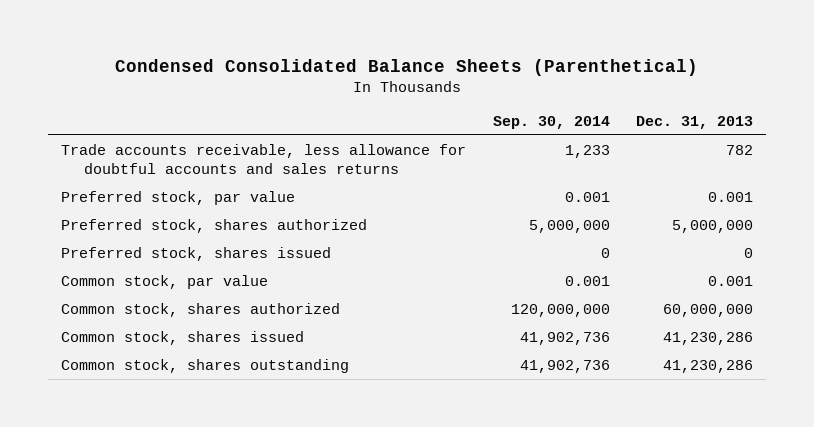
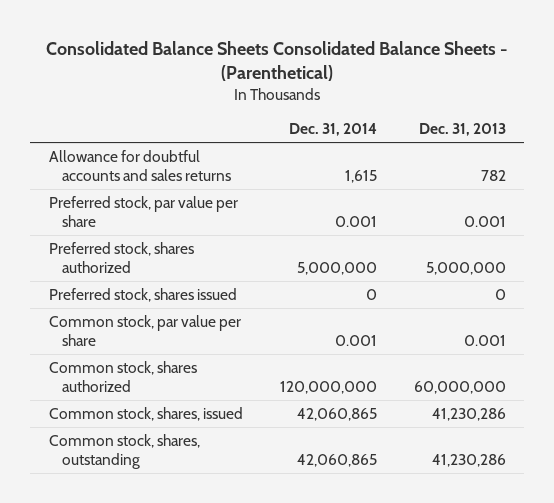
- Condensed Consolidated Balance Sheets (Parenthetical)
+ Consolidated Balance Sheets Consolidated Balance Sheets - (Parenthetical)
- | Sep. 30, 2014 | Dec. 31, 2013
+ | Dec. 31, 2014 | Dec. 31, 2013
- Trade accounts receivable, less allowance for doubtful accounts and sales returns | 1,233 | 782
- Preferred stock, par value | 0.001 | 0.001
+ Allowance for doubtful accounts and sales returns | 1,615 | 782
+ Preferred stock, par value per share | 0.001 | 0.001
- Common stock, par value | 0.001 | 0.001
+ Common stock, par value per share | 0.001 | 0.001
- Common stock, shares issued | 41,902,736 | 41,230,286
- Common stock, shares outstanding | 41,902,736 | 41,230,286
+ Common stock, shares, issued | 42,060,865 | 41,230,286
+ Common stock, shares, outstanding | 42,060,865 | 41,230,286

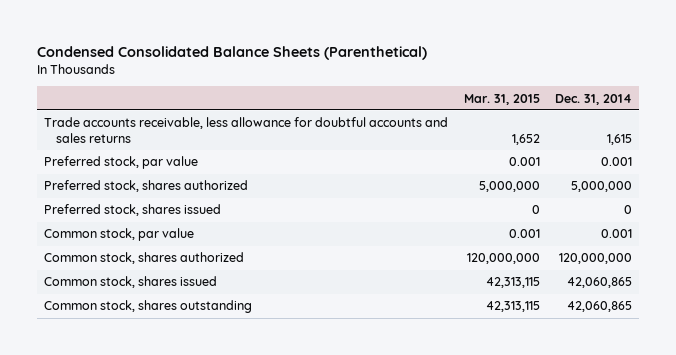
- Consolidated Balance Sheets Consolidated Balance Sheets - (Parenthetical)
+ Condensed Consolidated Balance Sheets (Parenthetical)
- | Dec. 31, 2014 | Dec. 31, 2013
+ | Mar. 31, 2015 | Dec. 31, 2014
- Allowance for doubtful accounts and sales returns | 1,615 | 782
- Preferred stock, par value per share | 0.001 | 0.001
+ Trade accounts receivable, less allowance for doubtful accounts and sales returns | 1,652 | 1,615
+ Preferred stock, par value | 0.001 | 0.001
- Common stock, par value per share | 0.001 | 0.001
+ Common stock, par value | 0.001 | 0.001
- Common stock, shares, issued | 42,060,865 | 41,230,286
- Common stock, shares, outstanding | 42,060,865 | 41,230,286
+ Common stock, shares issued | 42,313,115 | 42,060,865
+ Common stock, shares outstanding | 42,313,115 | 42,060,865

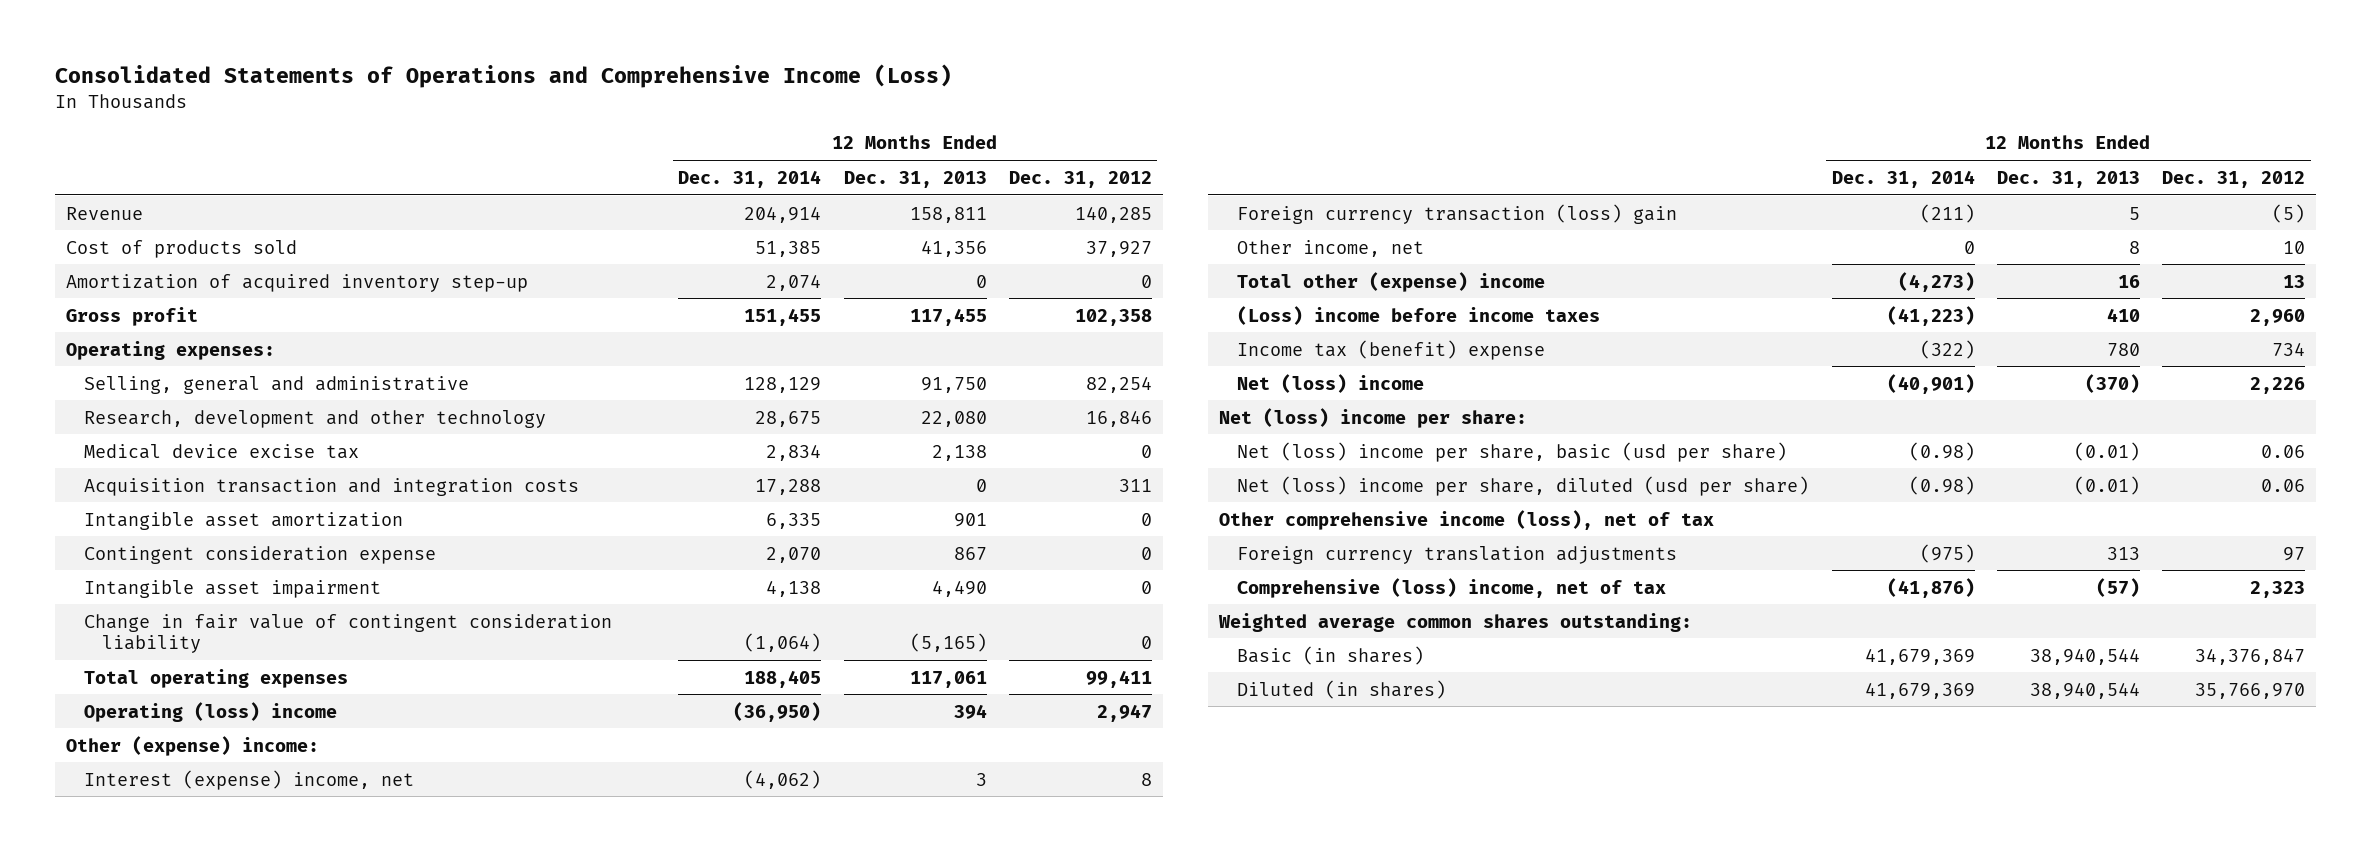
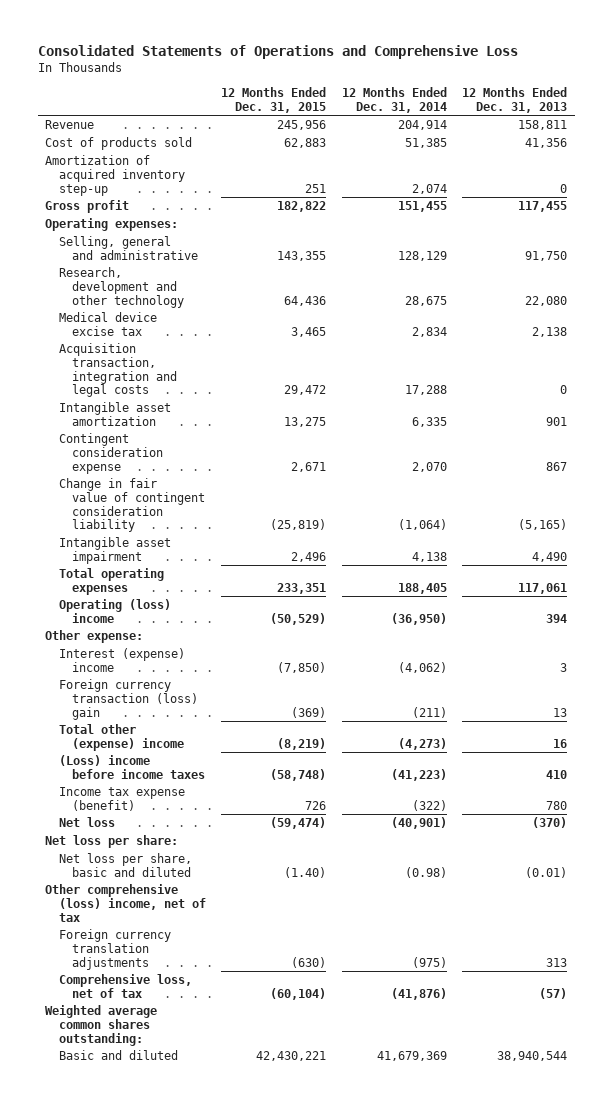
- Consolidated Statements of Operations and Comprehensive Income (Loss)
+ Consolidated Statements of Operations and Comprehensive Loss
- | 12 Months Ended Dec. 31, 2014 | 12 Months Ended Dec. 31, 2013 | 12 Months Ended Dec. 31, 2012
+ | 12 Months Ended Dec. 31, 2015 | 12 Months Ended Dec. 31, 2014 | 12 Months Ended Dec. 31, 2013
- Acquisition transaction and integration costs | 17,288 | 0 | 311
+ Acquisition transaction, integration and legal costs | 29,472 | 17,288 | 0
moved down: Intangible asset impairment | 2,496 | 4,138 | 4,490
- Other (expense) income:
- Interest (expense) income, net | (4,062) | 3 | 8
- Foreign currency transaction (loss) gain | (211) | 5 | (5)
- Other income, net | 0 | 8 | 10
+ Other expense:
+ Interest (expense) income | (7,850) | (4,062) | 3
+ Foreign currency transaction (loss) gain | (369) | (211) | 13
- Income tax (benefit) expense | (322) | 780 | 734
- Net (loss) income | (40,901) | (370) | 2,226
- Net (loss) income per share:
- Net (loss) income per share, basic (usd per share) | (0.98) | (0.01) | 0.06
- Net (loss) income per share, diluted (usd per share) | (0.98) | (0.01) | 0.06
- Other comprehensive income (loss), net of tax
+ Income tax expense (benefit) | 726 | (322) | 780
+ Net loss | (59,474) | (40,901) | (370)
+ Net loss per share:
+ Net loss per share, basic and diluted | (1.40) | (0.98) | (0.01)
+ Other comprehensive (loss) income, net of tax
- Comprehensive (loss) income, net of tax | (41,876) | (57) | 2,323
+ Comprehensive loss, net of tax | (60,104) | (41,876) | (57)
- Basic (in shares) | 41,679,369 | 38,940,544 | 34,376,847
- Diluted (in shares) | 41,679,369 | 38,940,544 | 35,766,970
+ Basic and diluted | 42,430,221 | 41,679,369 | 38,940,544

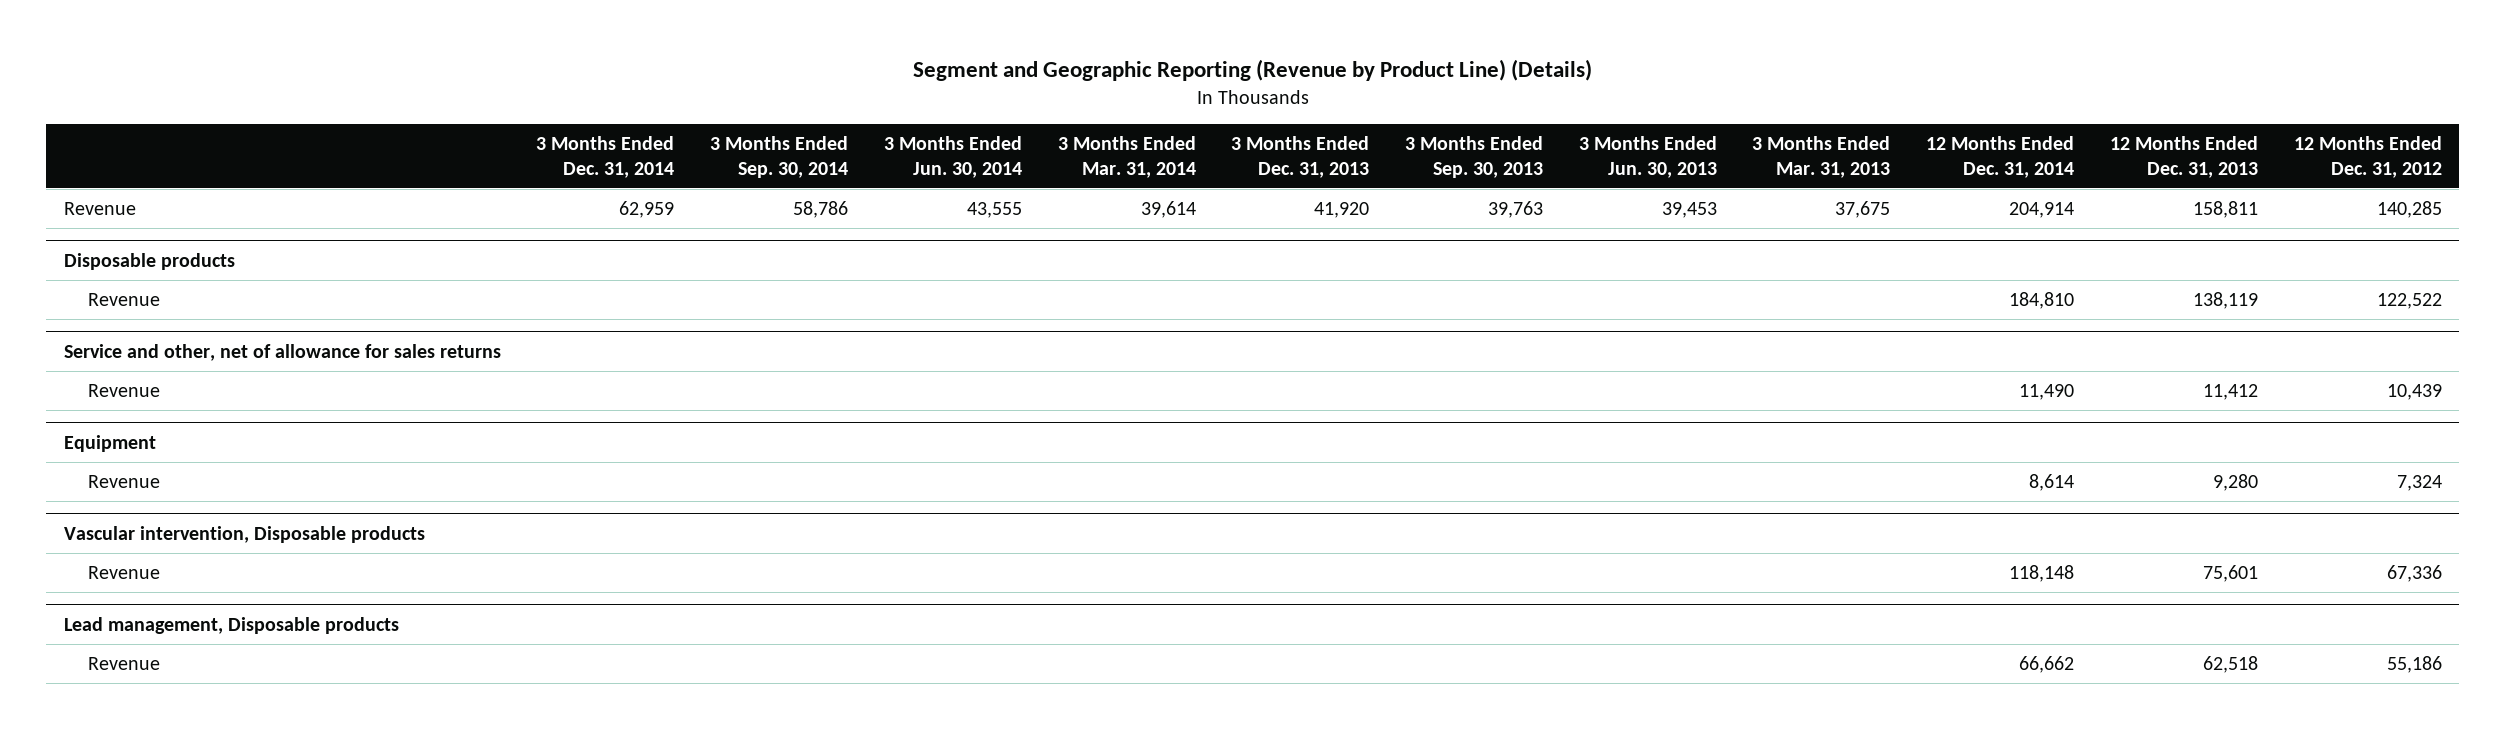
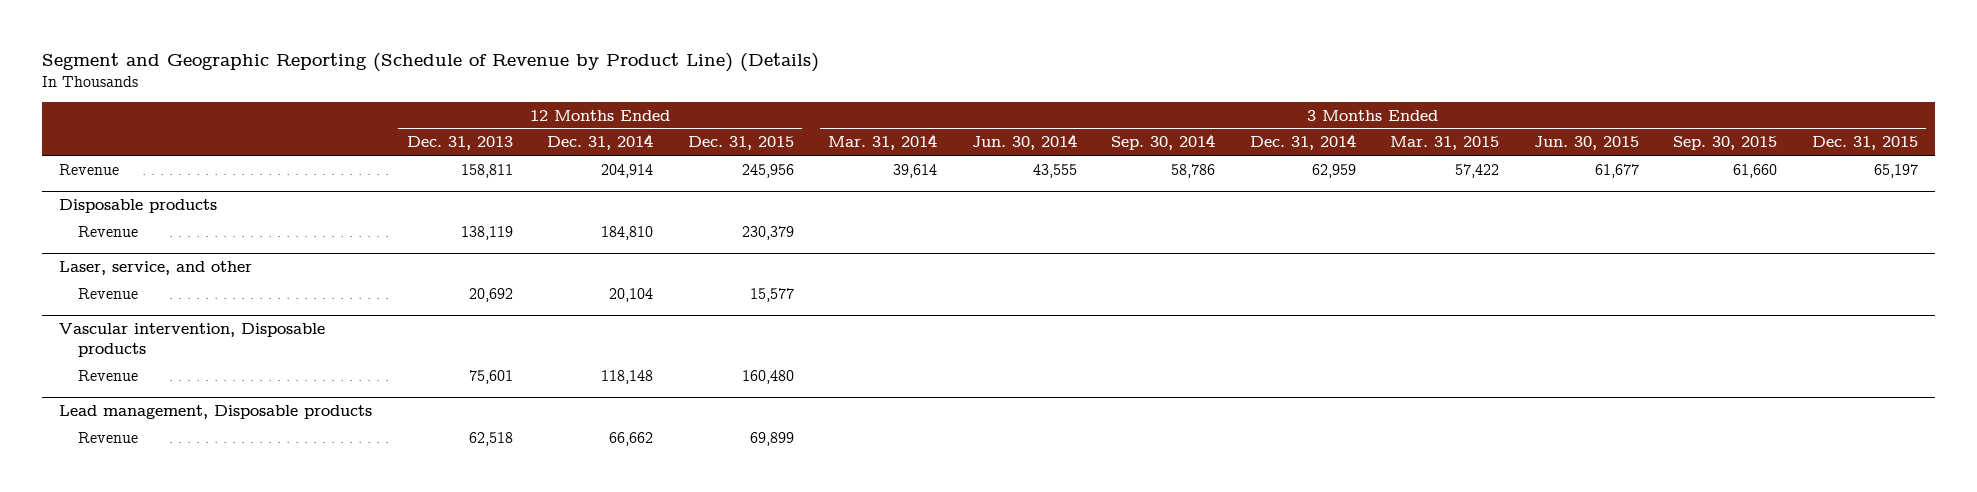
- Segment and Geographic Reporting (Revenue by Product Line) (Details)
+ Segment and Geographic Reporting (Schedule of Revenue by Product Line) (Details)
- | 3 Months Ended Dec. 31, 2014 | 3 Months Ended Sep. 30, 2014 | 3 Months Ended Jun. 30, 2014 | 3 Months Ended Mar. 31, 2014 | 3 Months Ended Dec. 31, 2013 | 3 Months Ended Sep. 30, 2013 | 3 Months Ended Jun. 30, 2013 | 3 Months Ended Mar. 31, 2013 | 12 Months Ended Dec. 31, 2014 | 12 Months Ended Dec. 31, 2013 | 12 Months Ended Dec. 31, 2012
+ | 12 Months Ended Dec. 31, 2013 | 12 Months Ended Dec. 31, 2014 | 12 Months Ended Dec. 31, 2015 | 3 Months Ended Mar. 31, 2014 | 3 Months Ended Jun. 30, 2014 | 3 Months Ended Sep. 30, 2014 | 3 Months Ended Dec. 31, 2014 | 3 Months Ended Mar. 31, 2015 | 3 Months Ended Jun. 30, 2015 | 3 Months Ended Sep. 30, 2015 | 3 Months Ended Dec. 31, 2015
- Service and other, net of allowance for sales returns
- Revenue | | | | | | | | | 11,490 | 11,412 | 10,439
- Equipment
- Revenue | | | | | | | | | 8,614 | 9,280 | 7,324
+ Laser, service, and other
+ Revenue | 20,692 | 20,104 | 15,577 | | | | | | | |

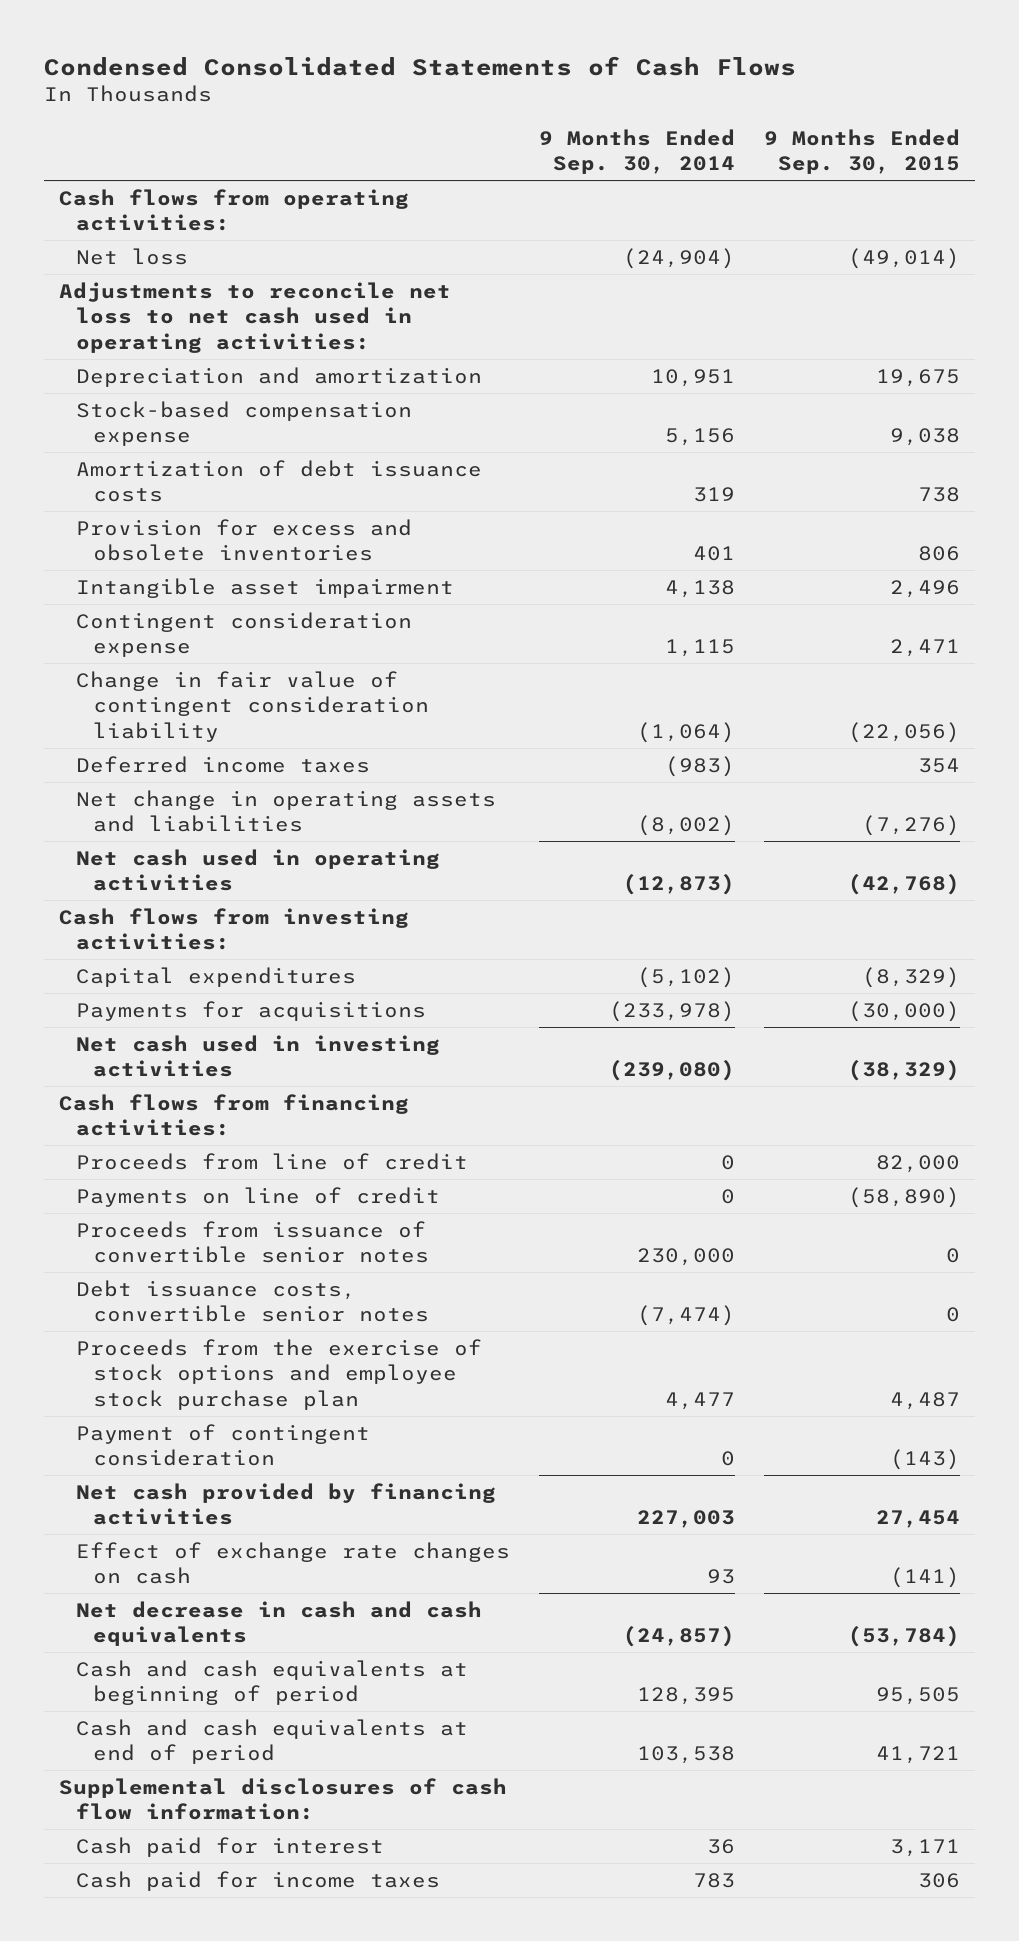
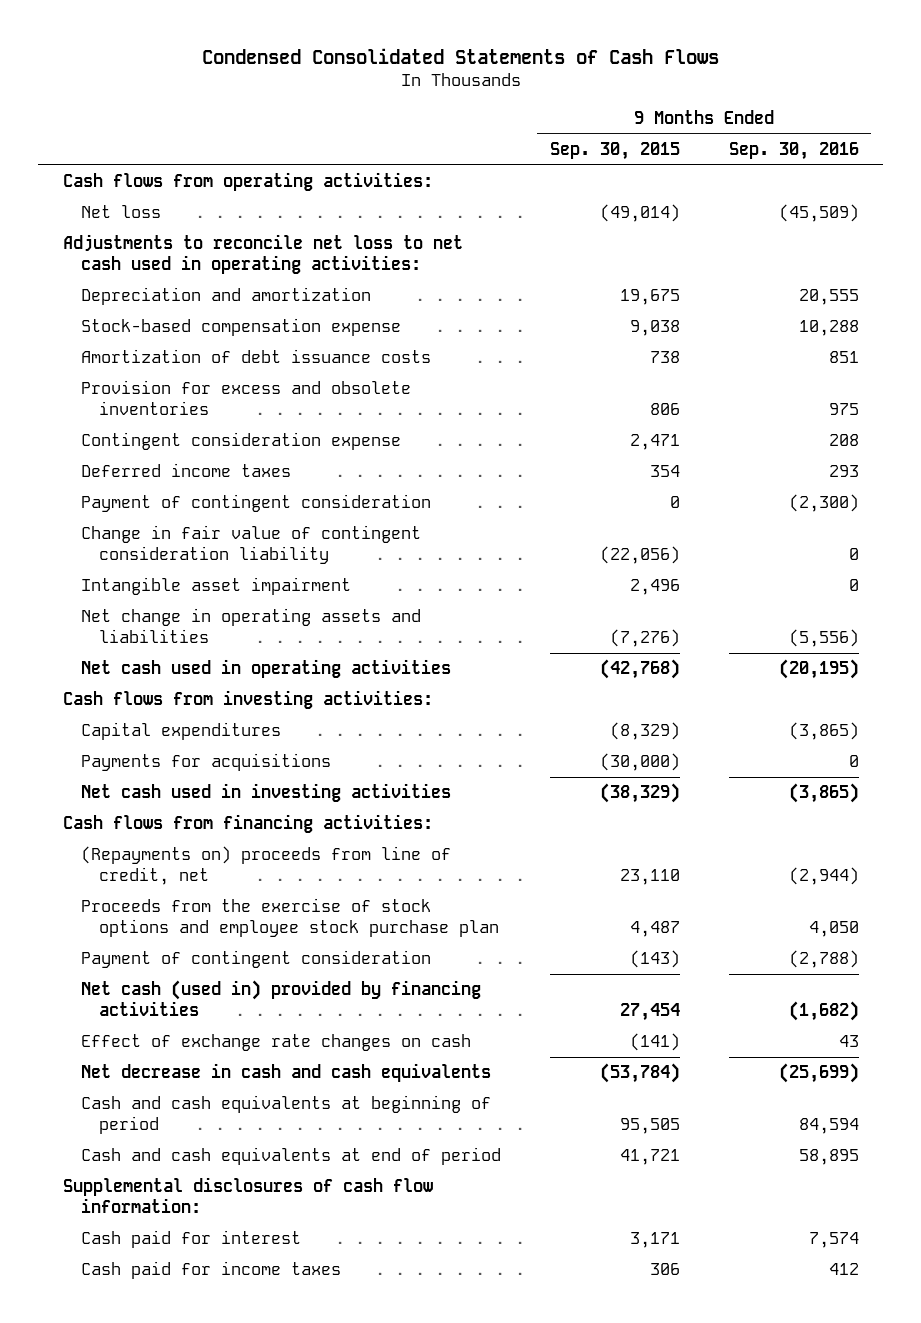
- | 9 Months Ended Sep. 30, 2014 | 9 Months Ended Sep. 30, 2015
+ | 9 Months Ended Sep. 30, 2015 | 9 Months Ended Sep. 30, 2016
+ Payment of contingent consideration | 0 | (2,300)
moved down: Change in fair value of contingent consideration liability | (22,056) | 0
moved down: Intangible asset impairment | 2,496 | 0
- Proceeds from line of credit | 0 | 82,000
- Payments on line of credit | 0 | (58,890)
- Proceeds from issuance of convertible senior notes | 230,000 | 0
- Debt issuance costs, convertible senior notes | (7,474) | 0
+ (Repayments on) proceeds from line of credit, net | 23,110 | (2,944)
- Net cash provided by financing activities | 227,003 | 27,454
+ Net cash (used in) provided by financing activities | 27,454 | (1,682)

